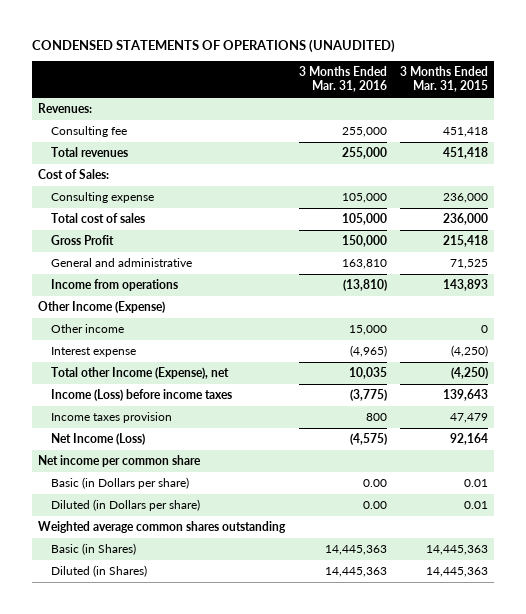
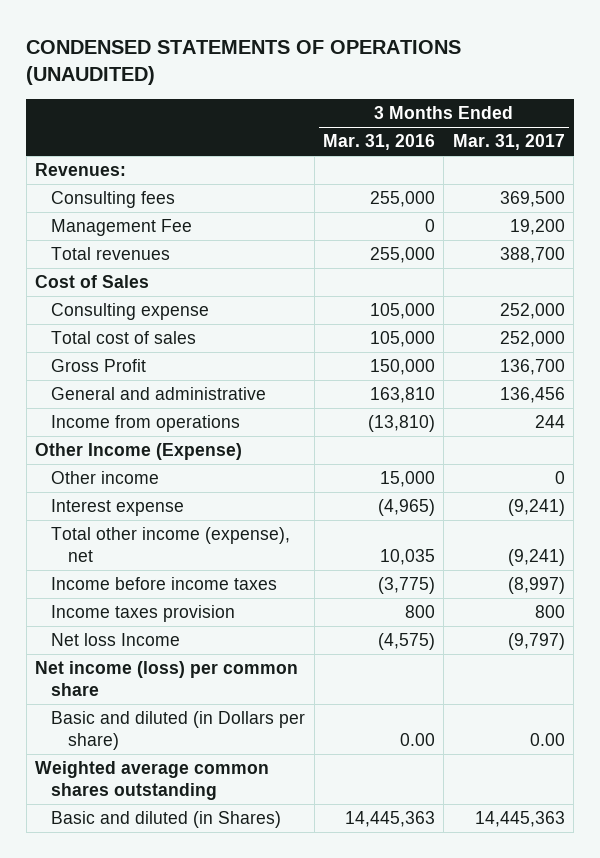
- | 3 Months Ended Mar. 31, 2016 | 3 Months Ended Mar. 31, 2015
+ | 3 Months Ended Mar. 31, 2016 | 3 Months Ended Mar. 31, 2017
- Consulting fee | 255,000 | 451,418
+ Consulting fees | 255,000 | 369,500
+ Management Fee | 0 | 19,200
- Cost of Sales:
+ Cost of Sales
- Total other Income (Expense), net | 10,035 | (4,250)
- Income (Loss) before income taxes | (3,775) | 139,643
+ Total other income (expense), net | 10,035 | (9,241)
+ Income before income taxes | (3,775) | (8,997)
- Net Income (Loss) | (4,575) | 92,164
- Net income per common share
- Basic (in Dollars per share) | 0.00 | 0.01
- Diluted (in Dollars per share) | 0.00 | 0.01
+ Net loss Income | (4,575) | (9,797)
+ Net income (loss) per common share
+ Basic and diluted (in Dollars per share) | 0.00 | 0.00
- Basic (in Shares) | 14,445,363 | 14,445,363
- Diluted (in Shares) | 14,445,363 | 14,445,363
+ Basic and diluted (in Shares) | 14,445,363 | 14,445,363

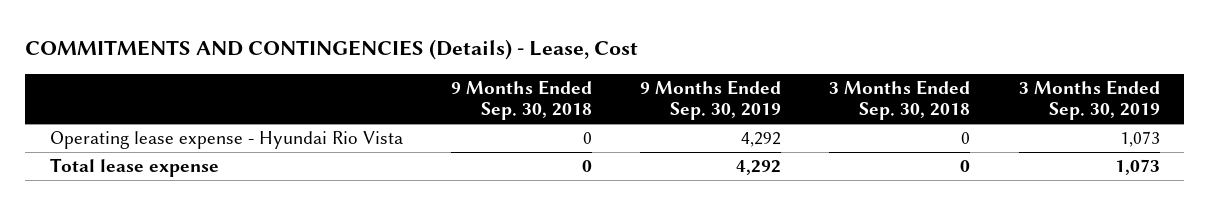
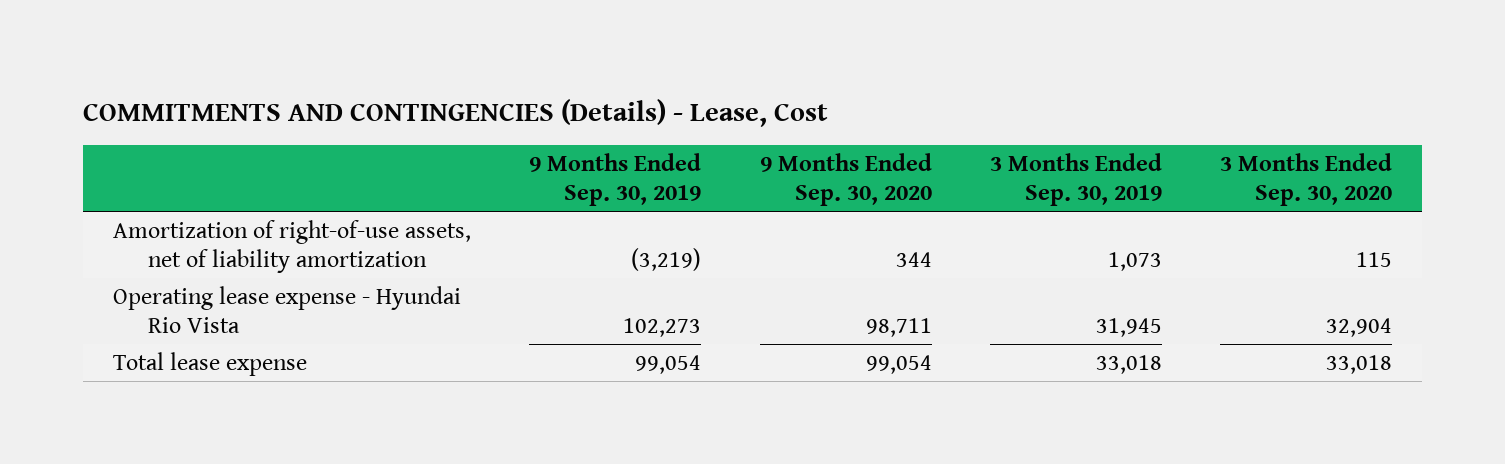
- | 9 Months Ended Sep. 30, 2018 | 9 Months Ended Sep. 30, 2019 | 3 Months Ended Sep. 30, 2018 | 3 Months Ended Sep. 30, 2019
+ | 9 Months Ended Sep. 30, 2019 | 9 Months Ended Sep. 30, 2020 | 3 Months Ended Sep. 30, 2019 | 3 Months Ended Sep. 30, 2020
- Operating lease expense - Hyundai Rio Vista | 0 | 4,292 | 0 | 1,073
- Total lease expense | 0 | 4,292 | 0 | 1,073
+ Amortization of right-of-use assets, net of liability amortization | (3,219) | 344 | 1,073 | 115
+ Operating lease expense - Hyundai Rio Vista | 102,273 | 98,711 | 31,945 | 32,904
+ Total lease expense | 99,054 | 99,054 | 33,018 | 33,018

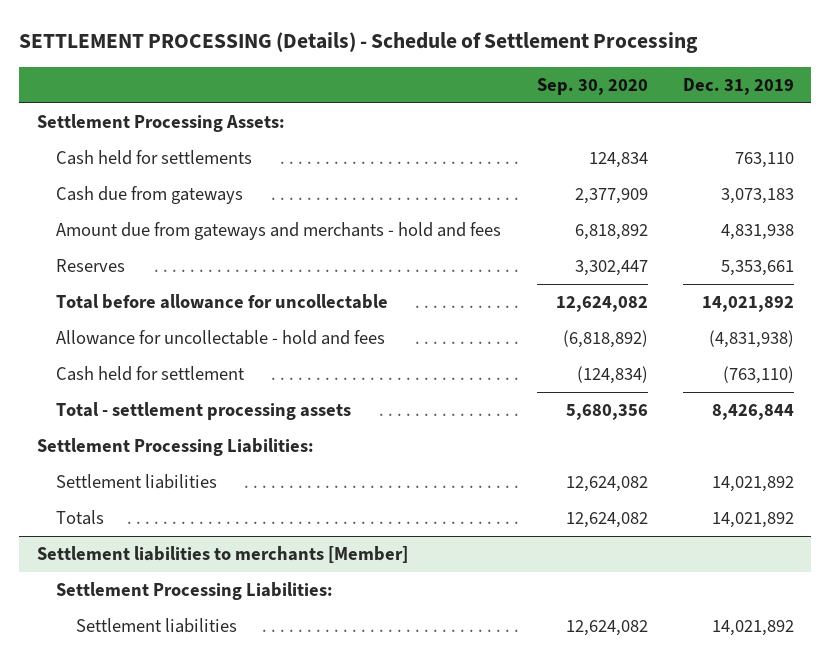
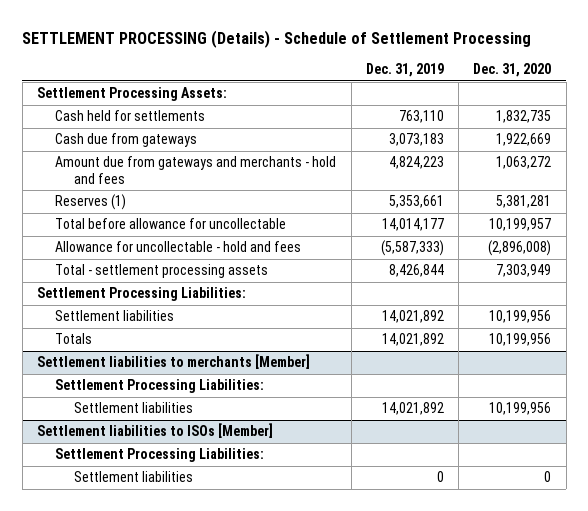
- | Sep. 30, 2020 | Dec. 31, 2019
+ | Dec. 31, 2019 | Dec. 31, 2020
- Amount due from gateways and merchants - hold and fees | 6,818,892 | 4,831,938
- Reserves | 3,302,447 | 5,353,661
- Total before allowance for uncollectable | 12,624,082 | 14,021,892
- Allowance for uncollectable - hold and fees | (6,818,892) | (4,831,938)
- Cash held for settlement | (124,834) | (763,110)
+ Amount due from gateways and merchants - hold and fees | 4,824,223 | 1,063,272
+ Reserves (1) | 5,353,661 | 5,381,281
+ Total before allowance for uncollectable | 14,014,177 | 10,199,957
+ Allowance for uncollectable - hold and fees | (5,587,333) | (2,896,008)
+ Settlement liabilities to ISOs [Member]
+ Settlement Processing Liabilities:
+ Settlement liabilities | 0 | 0

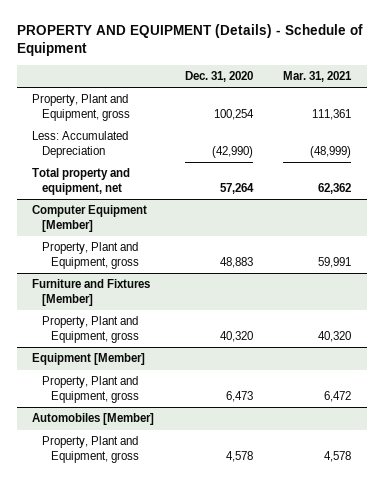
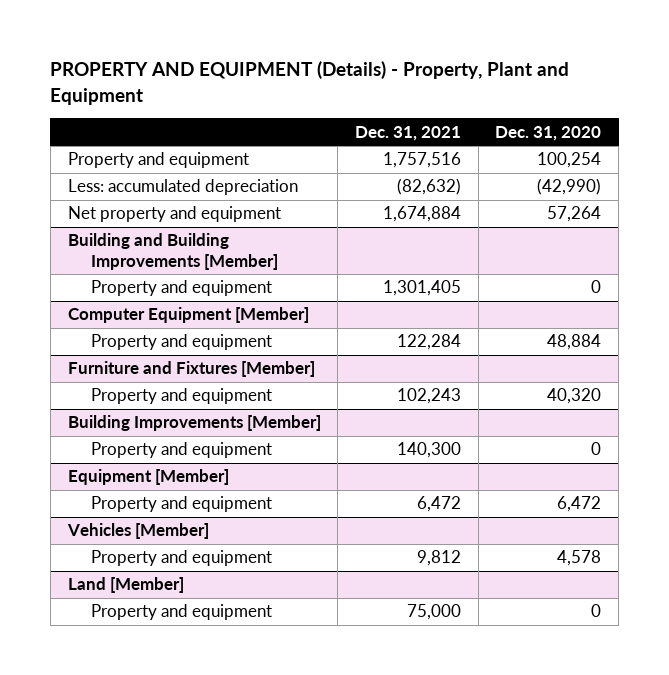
- PROPERTY AND EQUIPMENT (Details) - Schedule of Equipment
+ PROPERTY AND EQUIPMENT (Details) - Property, Plant and Equipment
- | Dec. 31, 2020 | Mar. 31, 2021
+ | Dec. 31, 2021 | Dec. 31, 2020
- Property, Plant and Equipment, gross | 100,254 | 111,361
- Less: Accumulated Depreciation | (42,990) | (48,999)
- Total property and equipment, net | 57,264 | 62,362
+ Property and equipment | 1,757,516 | 100,254
+ Less: accumulated depreciation | (82,632) | (42,990)
+ Net property and equipment | 1,674,884 | 57,264
+ Building and Building Improvements [Member]
+ Property and equipment | 1,301,405 | 0
@ Computer Equipment [Member]
- Property, Plant and Equipment, gross | 48,883 | 59,991
+ Property and equipment | 122,284 | 48,884
@ Furniture and Fixtures [Member]
- Property, Plant and Equipment, gross | 40,320 | 40,320
+ Property and equipment | 102,243 | 40,320
+ Building Improvements [Member]
+ Property and equipment | 140,300 | 0
@ Equipment [Member]
- Property, Plant and Equipment, gross | 6,473 | 6,472
- Automobiles [Member]
- Property, Plant and Equipment, gross | 4,578 | 4,578
@ Equipment [Member]
+ Property and equipment | 6,472 | 6,472
+ Vehicles [Member]
+ Property and equipment | 9,812 | 4,578
+ Land [Member]
+ Property and equipment | 75,000 | 0

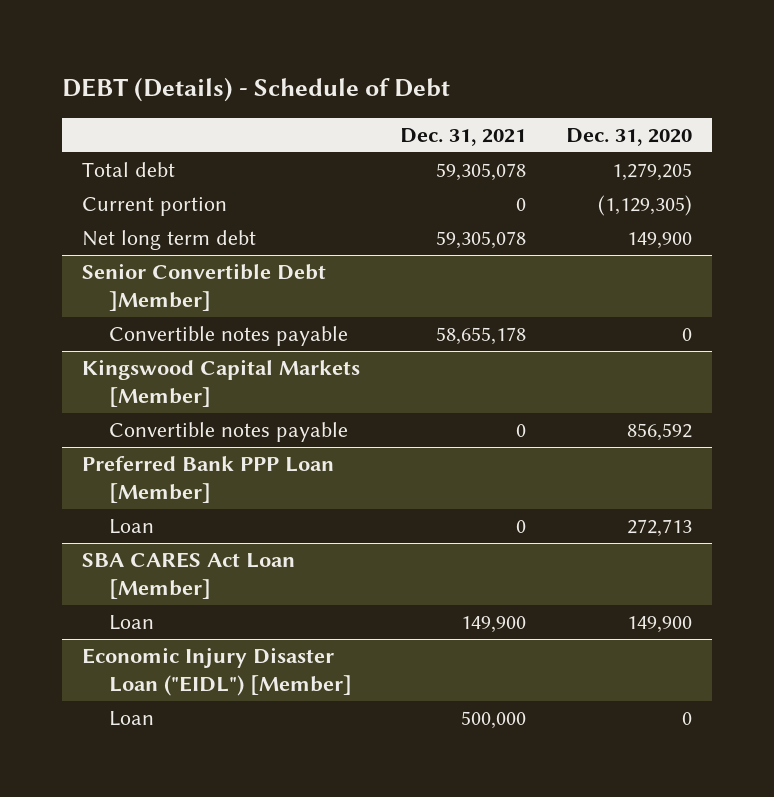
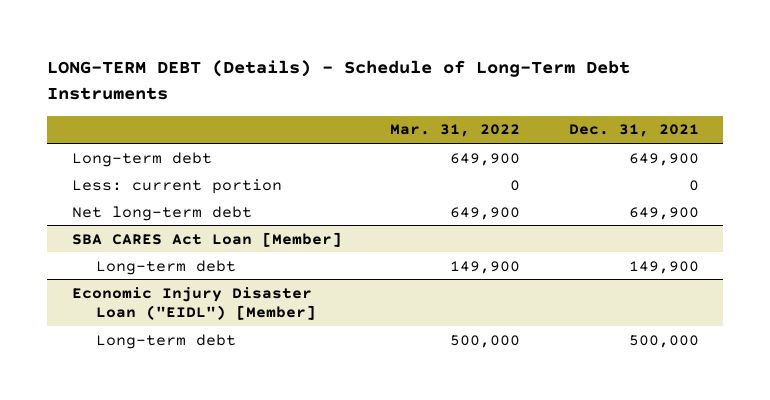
- DEBT (Details) - Schedule of Debt
+ LONG-TERM DEBT (Details) - Schedule of Long-Term Debt Instruments
- | Dec. 31, 2021 | Dec. 31, 2020
+ | Mar. 31, 2022 | Dec. 31, 2021
- Total debt | 59,305,078 | 1,279,205
- Current portion | 0 | (1,129,305)
- Net long term debt | 59,305,078 | 149,900
- Senior Convertible Debt ]Member]
- Convertible notes payable | 58,655,178 | 0
- Kingswood Capital Markets [Member]
- Convertible notes payable | 0 | 856,592
- Preferred Bank PPP Loan [Member]
- Loan | 0 | 272,713
+ Long-term debt | 649,900 | 649,900
+ Less: current portion | 0 | 0
+ Net long-term debt | 649,900 | 649,900
@ SBA CARES Act Loan [Member]
- Loan | 149,900 | 149,900
+ Long-term debt | 149,900 | 149,900
@ Economic Injury Disaster Loan ("EIDL") [Member]
- Loan | 500,000 | 0
+ Long-term debt | 500,000 | 500,000

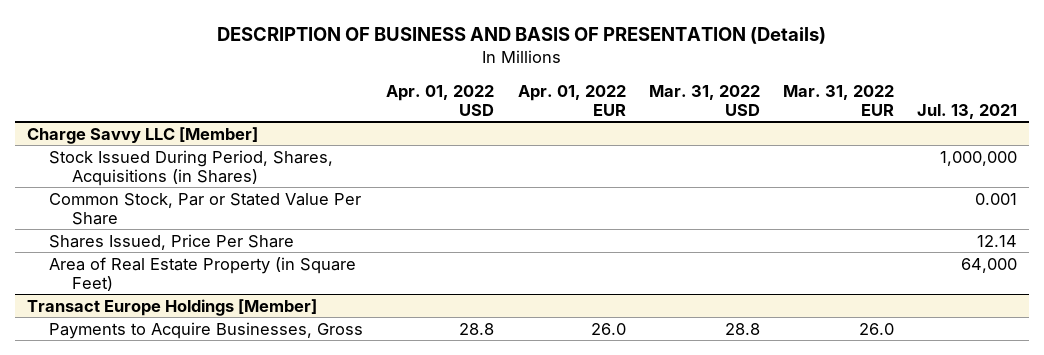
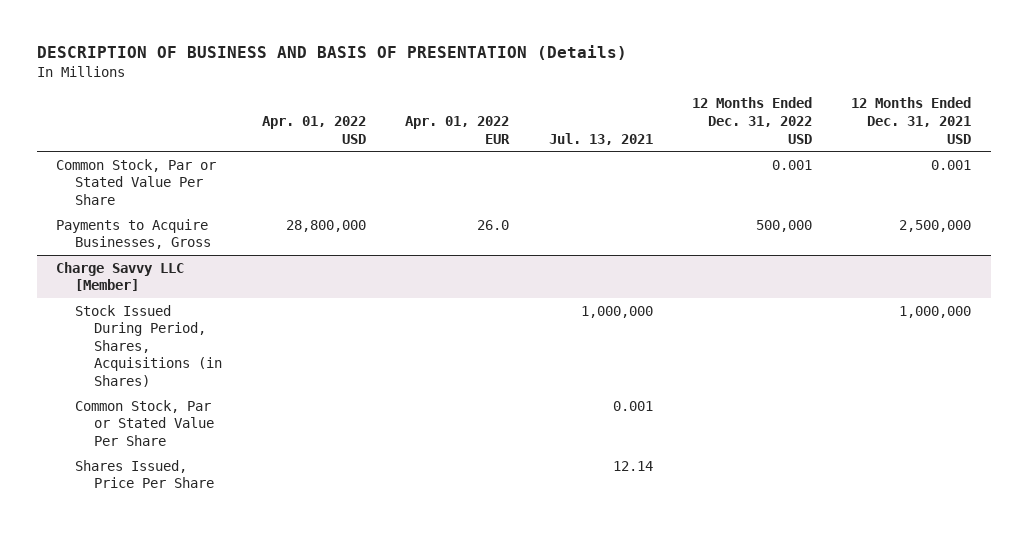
- | Apr. 01, 2022 USD | Apr. 01, 2022 EUR | Mar. 31, 2022 USD | Mar. 31, 2022 EUR | Jul. 13, 2021
+ | Apr. 01, 2022 USD | Apr. 01, 2022 EUR | Jul. 13, 2021 | 12 Months Ended Dec. 31, 2022 USD | 12 Months Ended Dec. 31, 2021 USD
+ Common Stock, Par or Stated Value Per Share | | | | 0.001 | 0.001
+ Payments to Acquire Businesses, Gross | 28,800,000 | 26.0 | | 500,000 | 2,500,000
@ Charge Savvy LLC [Member]
- Area of Real Estate Property (in Square Feet) | | | | | 64,000
- Transact Europe Holdings [Member]
- Payments to Acquire Businesses, Gross | 28.8 | 26.0 | 28.8 | 26.0 |

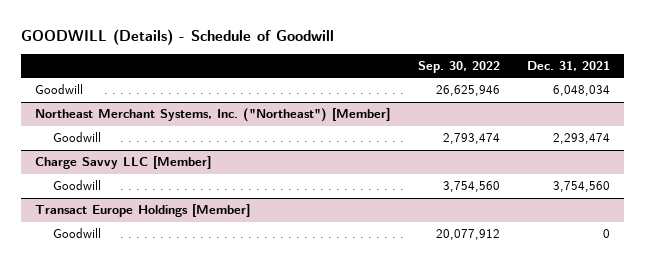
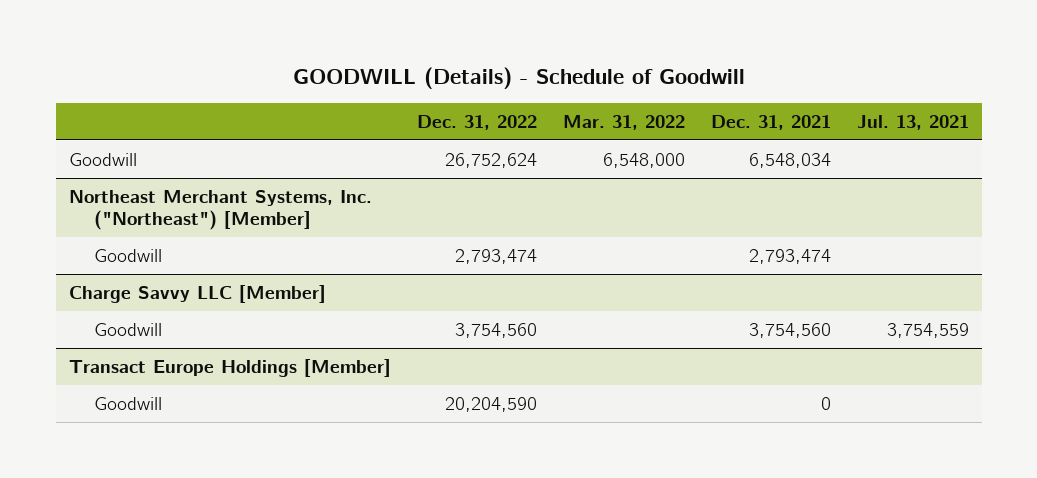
- | Sep. 30, 2022 | Dec. 31, 2021
+ | Dec. 31, 2022 | Mar. 31, 2022 | Dec. 31, 2021 | Jul. 13, 2021
- Goodwill | 26,625,946 | 6,048,034
+ Goodwill | 26,752,624 | 6,548,000 | 6,548,034 |
@ Northeast Merchant Systems, Inc. ("Northeast") [Member]
- Goodwill | 2,793,474 | 2,293,474
+ Goodwill | 2,793,474 | | 2,793,474 |

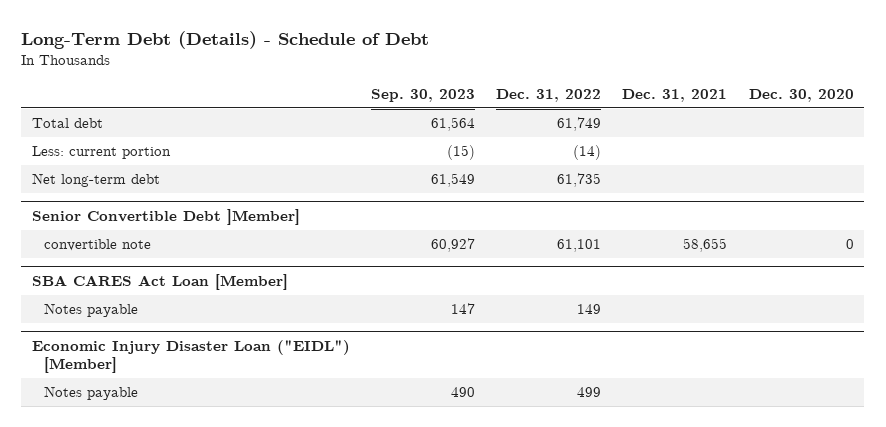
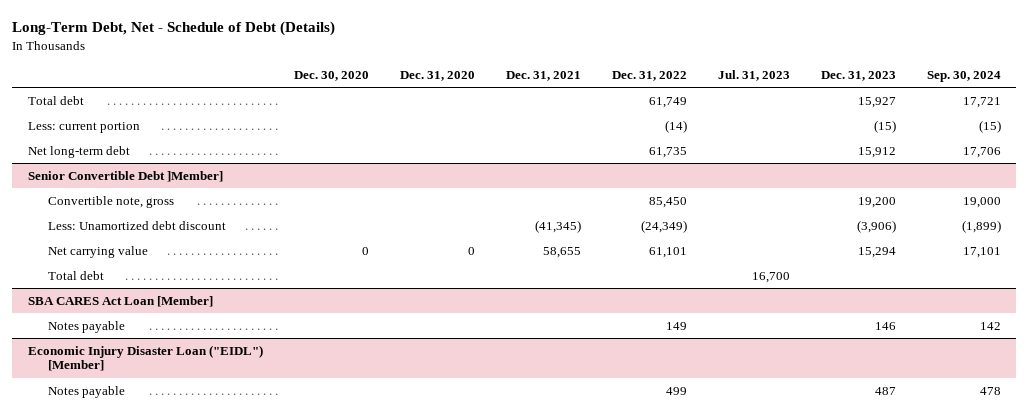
- Long-Term Debt (Details) - Schedule of Debt
+ Long-Term Debt, Net - Schedule of Debt (Details)
- | Sep. 30, 2023 | Dec. 31, 2022 | Dec. 31, 2021 | Dec. 30, 2020
+ | Dec. 30, 2020 | Dec. 31, 2020 | Dec. 31, 2021 | Dec. 31, 2022 | Jul. 31, 2023 | Dec. 31, 2023 | Sep. 30, 2024
@ Senior Convertible Debt ]Member]
- convertible note | 60,927 | 61,101 | 58,655 | 0
+ Convertible note, gross | | | | 85,450 | | 19,200 | 19,000
+ Less: Unamortized debt discount | | | (41,345) | (24,349) | | (3,906) | (1,899)
+ Net carrying value | 0 | 0 | 58,655 | 61,101 | | 15,294 | 17,101
+ Total debt | | | | | 16,700 | |

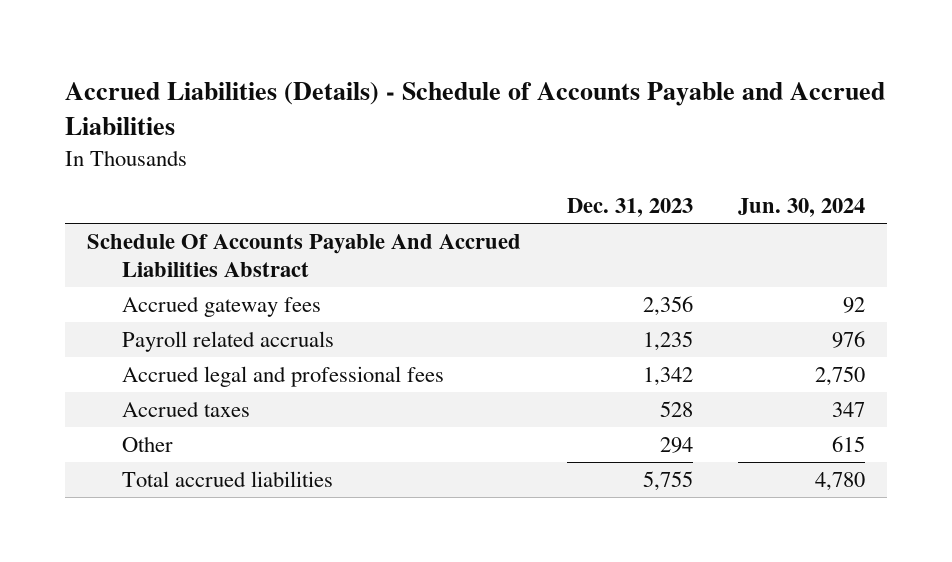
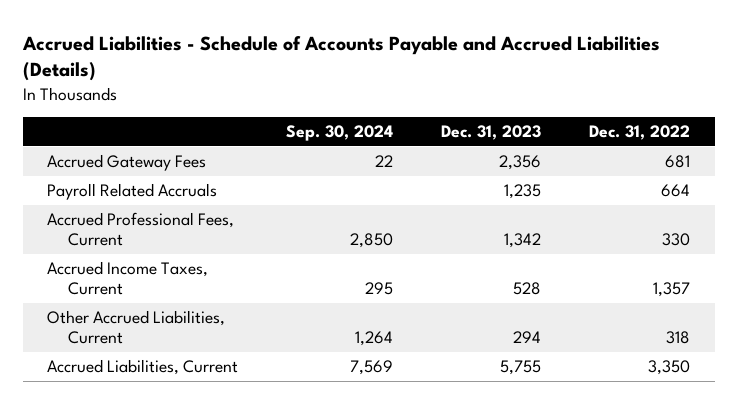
- Accrued Liabilities (Details) - Schedule of Accounts Payable and Accrued Liabilities
+ Accrued Liabilities - Schedule of Accounts Payable and Accrued Liabilities (Details)
- | Dec. 31, 2023 | Jun. 30, 2024
+ | Sep. 30, 2024 | Dec. 31, 2023 | Dec. 31, 2022
- Schedule Of Accounts Payable And Accrued Liabilities Abstract
- Accrued gateway fees | 2,356 | 92
- Payroll related accruals | 1,235 | 976
- Accrued legal and professional fees | 1,342 | 2,750
- Accrued taxes | 528 | 347
- Other | 294 | 615
- Total accrued liabilities | 5,755 | 4,780
+ Accrued Gateway Fees | 22 | 2,356 | 681
+ Payroll Related Accruals | | 1,235 | 664
+ Accrued Professional Fees, Current | 2,850 | 1,342 | 330
+ Accrued Income Taxes, Current | 295 | 528 | 1,357
+ Other Accrued Liabilities, Current | 1,264 | 294 | 318
+ Accrued Liabilities, Current | 7,569 | 5,755 | 3,350

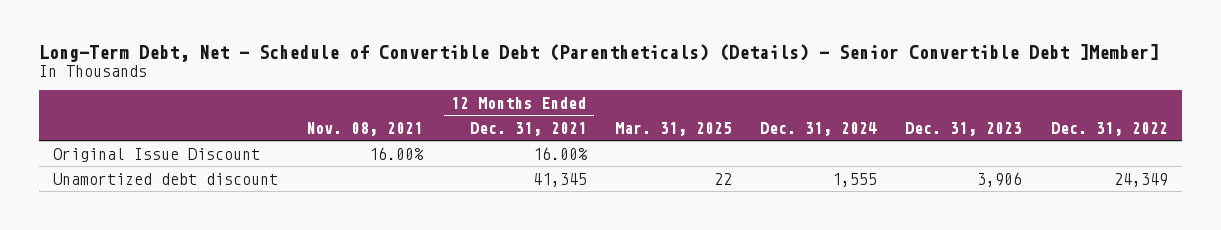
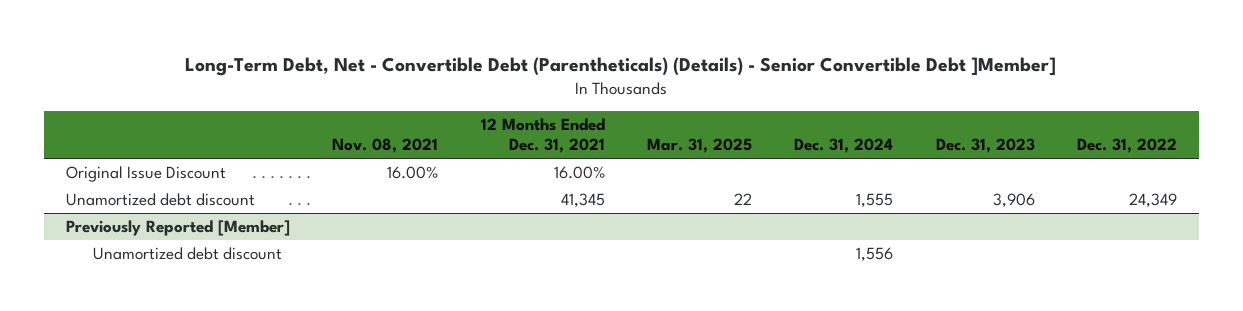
- Long-Term Debt, Net - Schedule of Convertible Debt (Parentheticals) (Details) - Senior Convertible Debt ]Member]
+ Long-Term Debt, Net - Convertible Debt (Parentheticals) (Details) - Senior Convertible Debt ]Member]
+ Previously Reported [Member]
+ Unamortized debt discount | | | | 1,556 | |

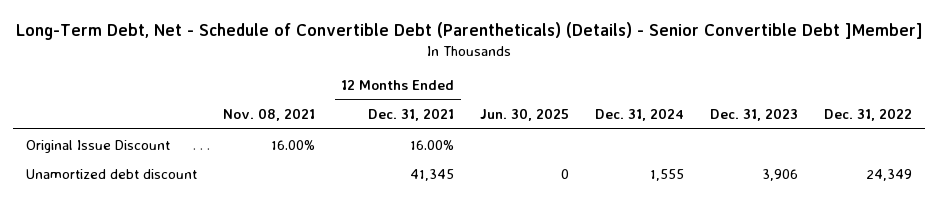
- Long-Term Debt, Net - Convertible Debt (Parentheticals) (Details) - Senior Convertible Debt ]Member]
+ Long-Term Debt, Net - Schedule of Convertible Debt (Parentheticals) (Details) - Senior Convertible Debt ]Member]
- | Nov. 08, 2021 | 12 Months Ended Dec. 31, 2021 | Mar. 31, 2025 | Dec. 31, 2024 | Dec. 31, 2023 | Dec. 31, 2022
+ | Nov. 08, 2021 | 12 Months Ended Dec. 31, 2021 | Jun. 30, 2025 | Dec. 31, 2024 | Dec. 31, 2023 | Dec. 31, 2022
- Previously Reported [Member]
- Unamortized debt discount | | | | 1,556 | |

